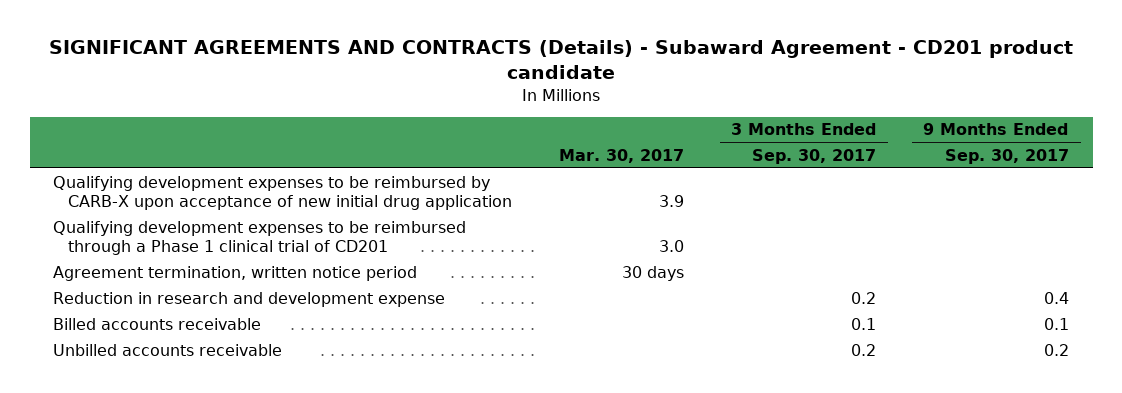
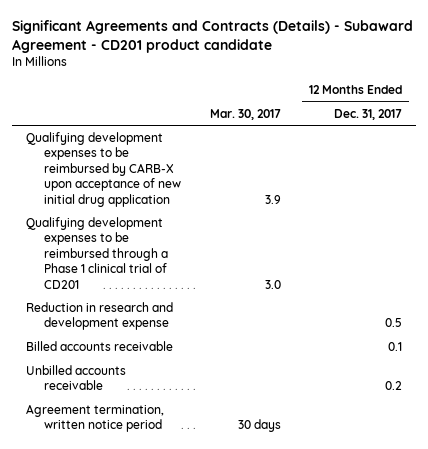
- SIGNIFICANT AGREEMENTS AND CONTRACTS (Details) - Subaward Agreement - CD201 product candidate
+ Significant Agreements and Contracts (Details) - Subaward Agreement - CD201 product candidate
- | Mar. 30, 2017 | 3 Months Ended Sep. 30, 2017 | 9 Months Ended Sep. 30, 2017
+ | Mar. 30, 2017 | 12 Months Ended Dec. 31, 2017
moved down: Agreement termination, written notice period | 30 days |

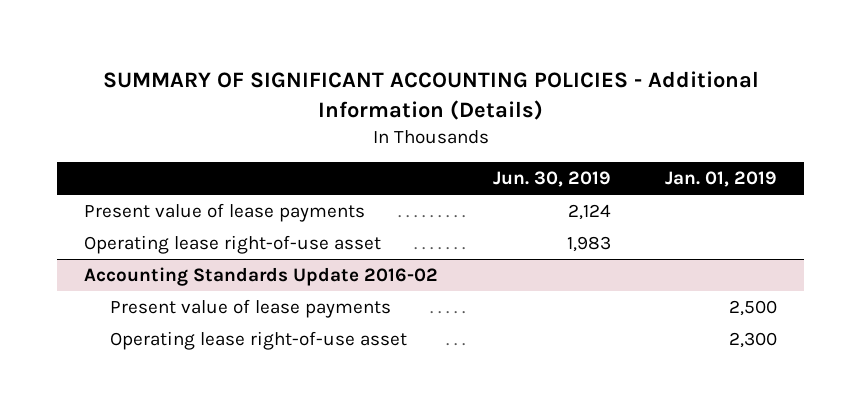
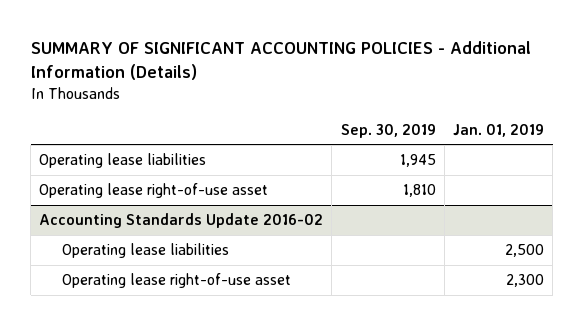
- | Jun. 30, 2019 | Jan. 01, 2019
+ | Sep. 30, 2019 | Jan. 01, 2019
- Present value of lease payments | 2,124 |
+ Operating lease liabilities | 1,945 |
@ Accounting Standards Update 2016-02
- Present value of lease payments | | 2,500
+ Operating lease liabilities | | 2,500

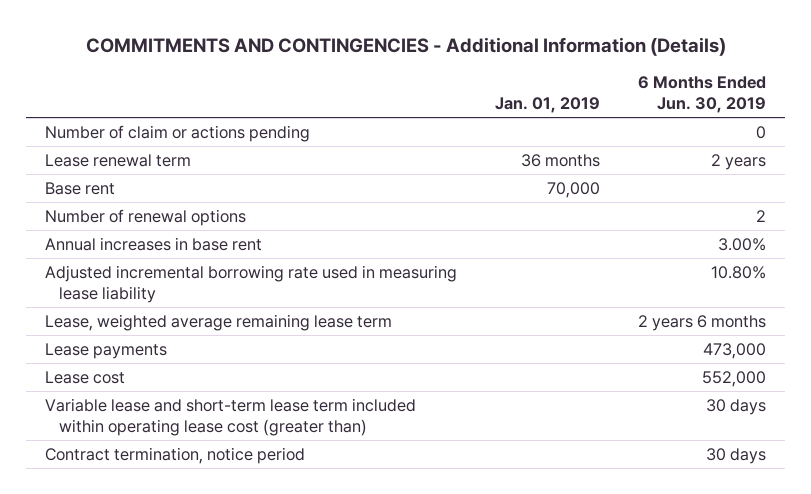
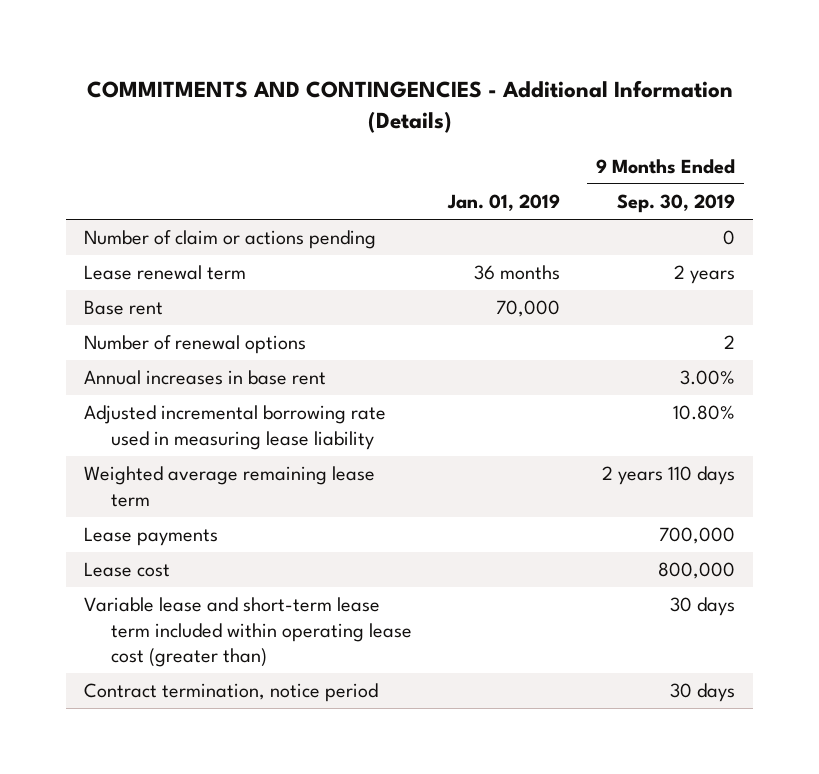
- | Jan. 01, 2019 | 6 Months Ended Jun. 30, 2019
+ | Jan. 01, 2019 | 9 Months Ended Sep. 30, 2019
- Lease, weighted average remaining lease term | | 2 years 6 months
+ Weighted average remaining lease term | | 2 years 110 days

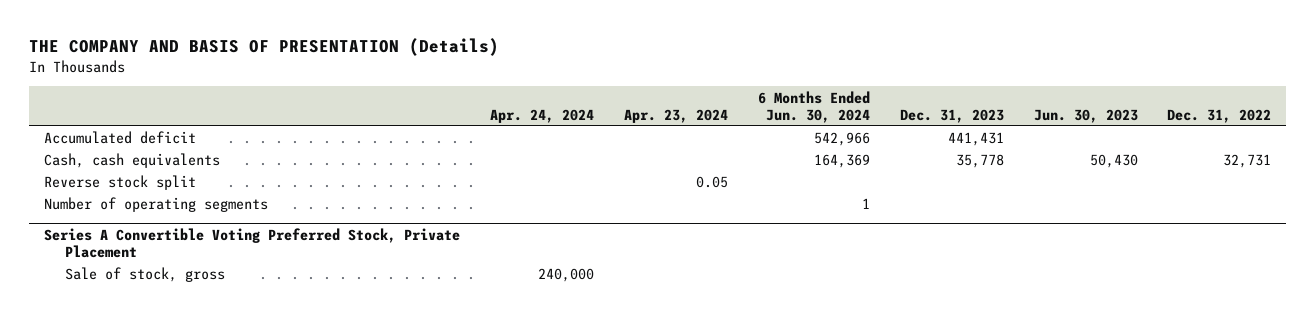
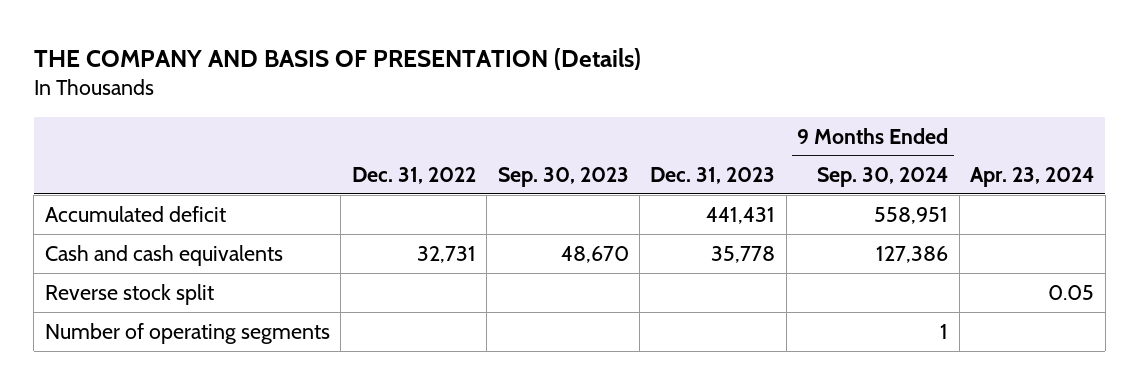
- | Apr. 24, 2024 | Apr. 23, 2024 | 6 Months Ended Jun. 30, 2024 | Dec. 31, 2023 | Jun. 30, 2023 | Dec. 31, 2022
+ | Dec. 31, 2022 | Sep. 30, 2023 | Dec. 31, 2023 | 9 Months Ended Sep. 30, 2024 | Apr. 23, 2024
- Cash, cash equivalents | | | 164,369 | 35,778 | 50,430 | 32,731
+ Cash and cash equivalents | 32,731 | 48,670 | 35,778 | 127,386 |
- Series A Convertible Voting Preferred Stock, Private Placement
- Sale of stock, gross | 240,000 | | | | |

